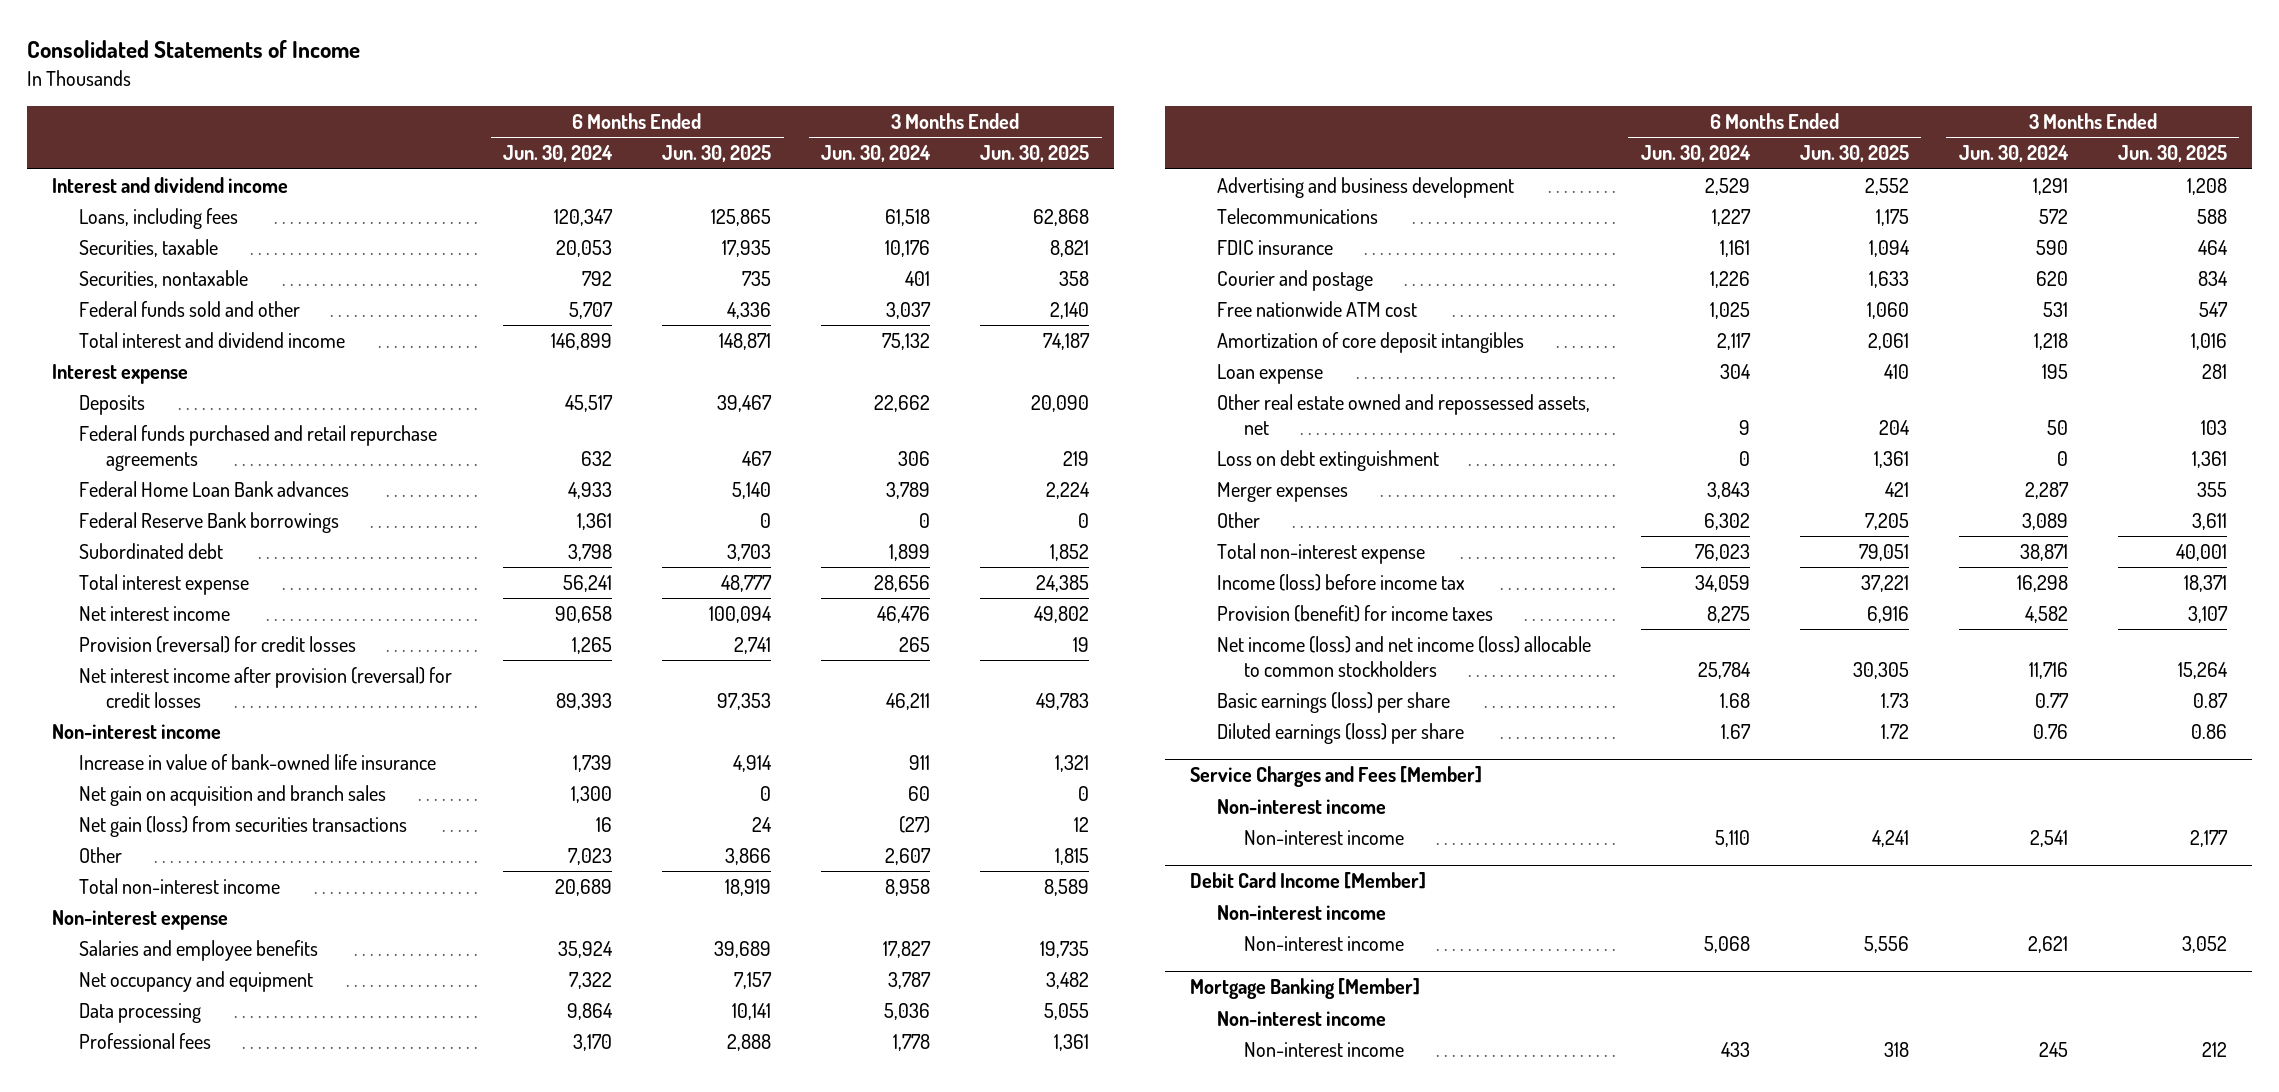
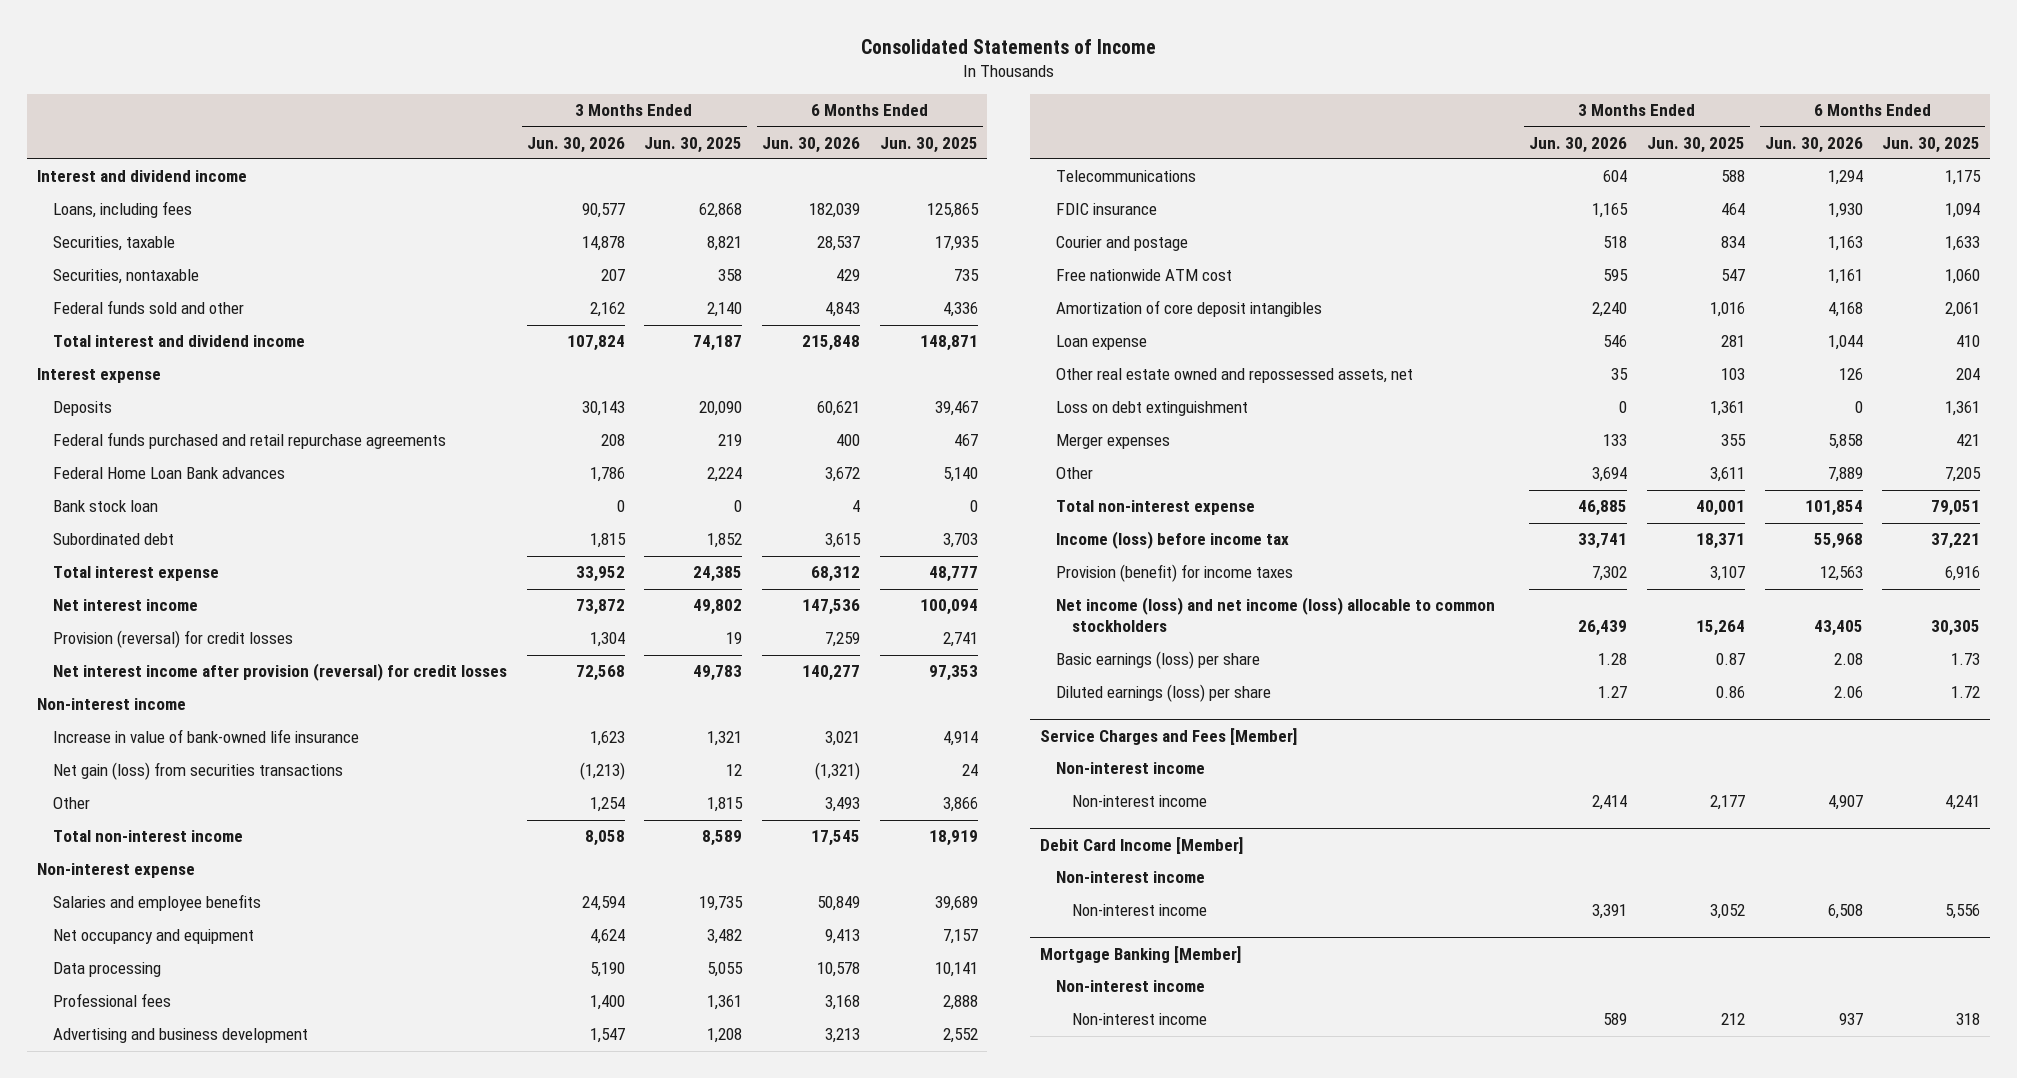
- | 6 Months Ended Jun. 30, 2024 | 6 Months Ended Jun. 30, 2025 | 3 Months Ended Jun. 30, 2024 | 3 Months Ended Jun. 30, 2025
+ | 3 Months Ended Jun. 30, 2026 | 3 Months Ended Jun. 30, 2025 | 6 Months Ended Jun. 30, 2026 | 6 Months Ended Jun. 30, 2025
- Federal Reserve Bank borrowings | 1,361 | 0 | 0 | 0
+ Bank stock loan | 0 | 0 | 4 | 0
- Net gain on acquisition and branch sales | 1,300 | 0 | 60 | 0

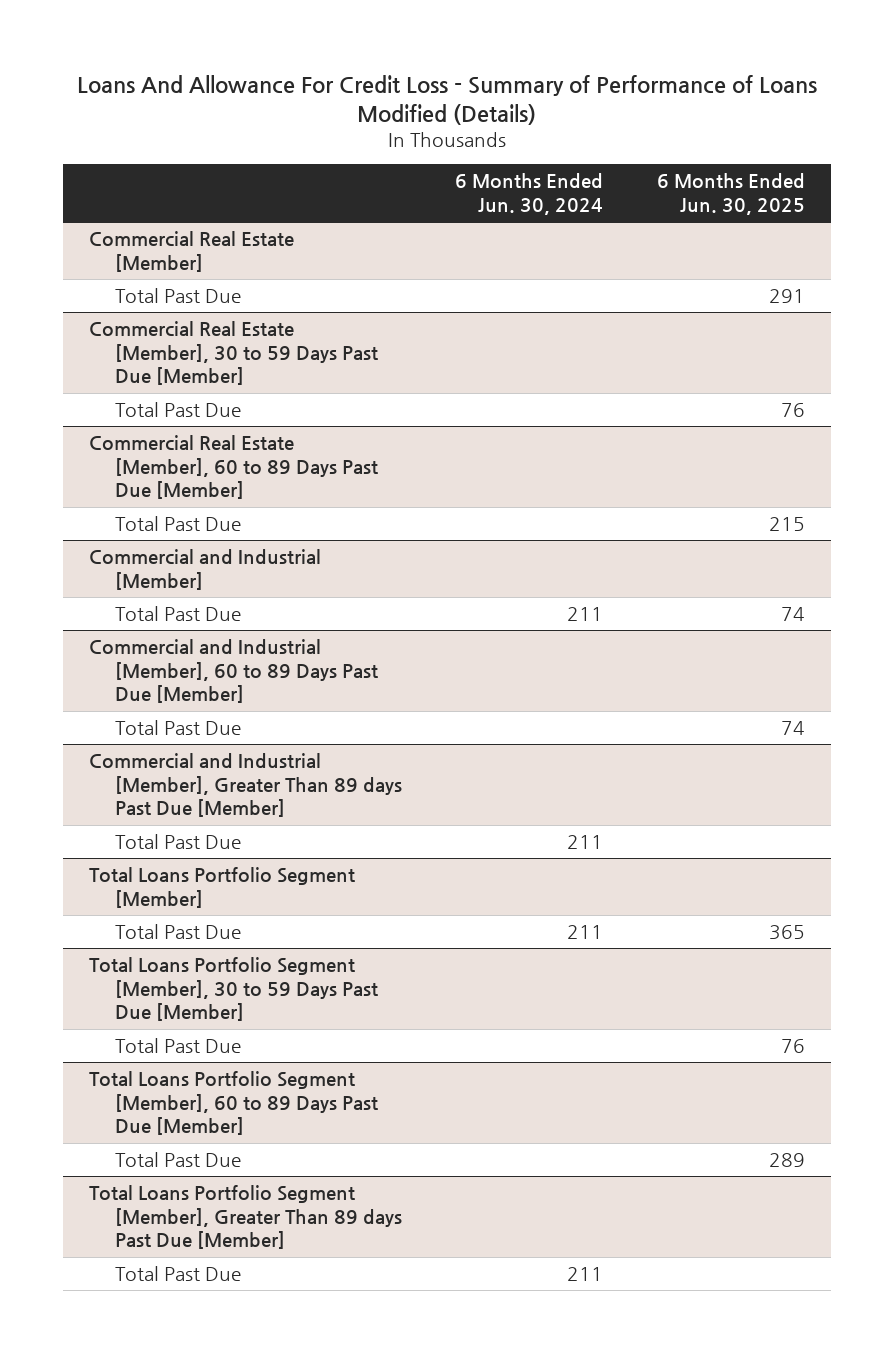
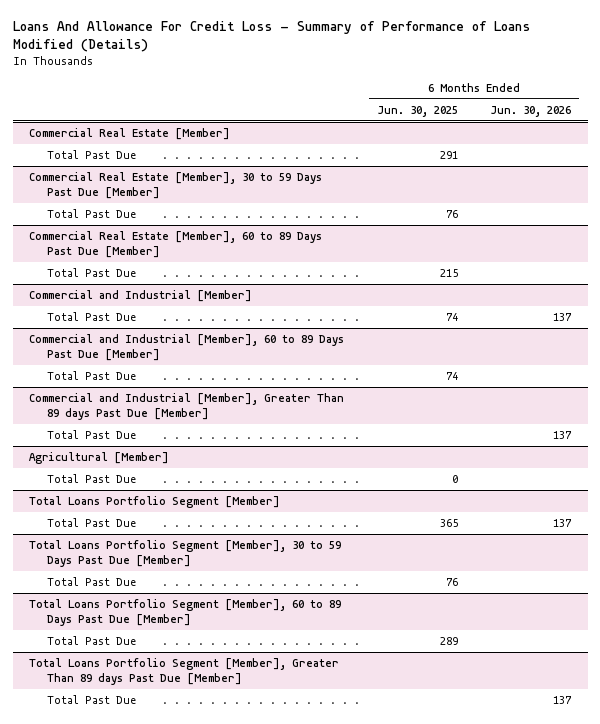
- | 6 Months Ended Jun. 30, 2024 | 6 Months Ended Jun. 30, 2025
+ | 6 Months Ended Jun. 30, 2025 | 6 Months Ended Jun. 30, 2026
+ Agricultural [Member]
+ Total Past Due | 0 |

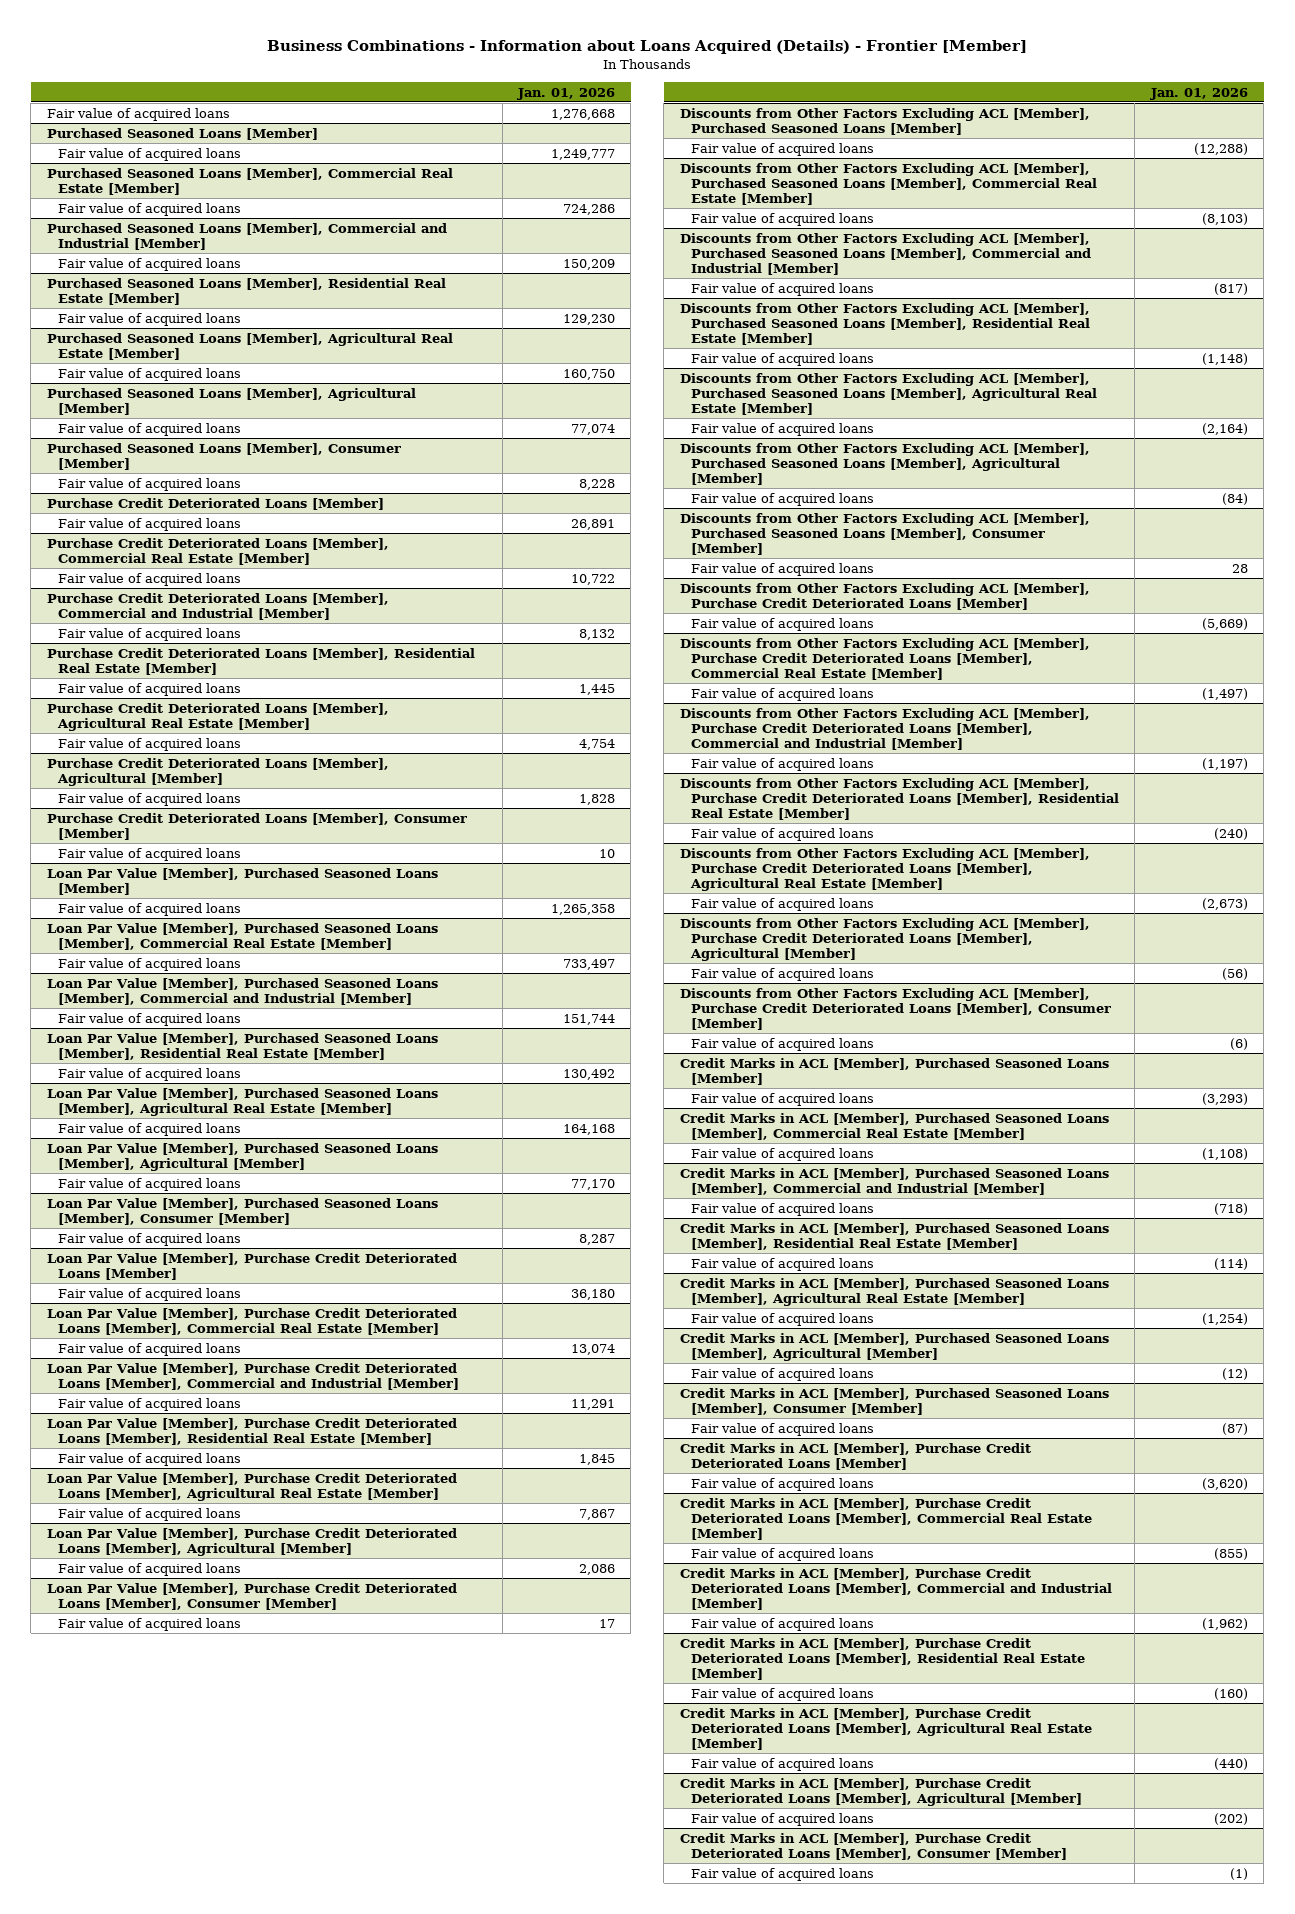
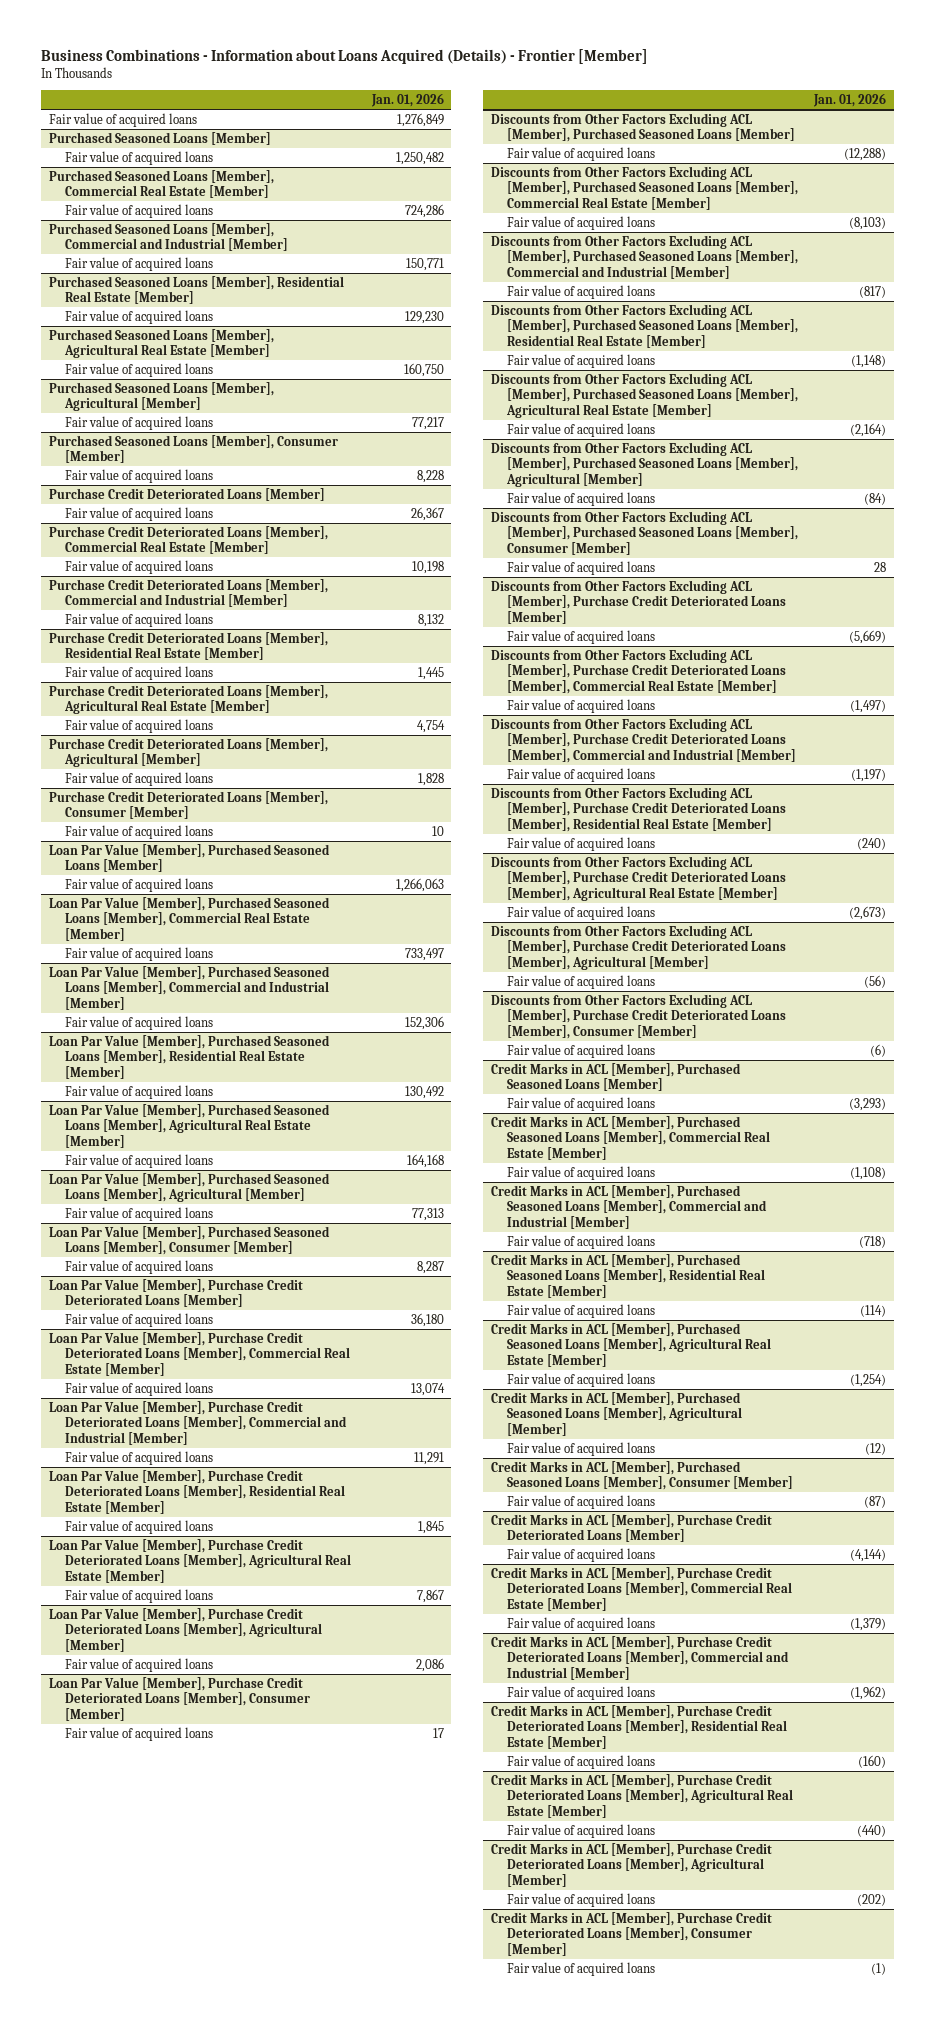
- Fair value of acquired loans | 1,276,668
+ Fair value of acquired loans | 1,276,849
@ Purchased Seasoned Loans [Member]
- Fair value of acquired loans | 1,249,777
+ Fair value of acquired loans | 1,250,482
@ Purchased Seasoned Loans [Member], Commercial and Industrial [Member]
- Fair value of acquired loans | 150,209
+ Fair value of acquired loans | 150,771
@ Purchased Seasoned Loans [Member], Agricultural [Member]
- Fair value of acquired loans | 77,074
+ Fair value of acquired loans | 77,217
@ Purchase Credit Deteriorated Loans [Member]
- Fair value of acquired loans | 26,891
+ Fair value of acquired loans | 26,367
@ Purchase Credit Deteriorated Loans [Member], Commercial Real Estate [Member]
- Fair value of acquired loans | 10,722
+ Fair value of acquired loans | 10,198
@ Loan Par Value [Member], Purchased Seasoned Loans [Member]
- Fair value of acquired loans | 1,265,358
+ Fair value of acquired loans | 1,266,063
@ Loan Par Value [Member], Purchased Seasoned Loans [Member], Commercial and Industrial [Member]
- Fair value of acquired loans | 151,744
+ Fair value of acquired loans | 152,306
@ Loan Par Value [Member], Purchased Seasoned Loans [Member], Agricultural [Member]
- Fair value of acquired loans | 77,170
+ Fair value of acquired loans | 77,313
@ Credit Marks in ACL [Member], Purchase Credit Deteriorated Loans [Member]
- Fair value of acquired loans | (3,620)
+ Fair value of acquired loans | (4,144)
@ Credit Marks in ACL [Member], Purchase Credit Deteriorated Loans [Member], Commercial Real Estate [Member]
- Fair value of acquired loans | (855)
+ Fair value of acquired loans | (1,379)

